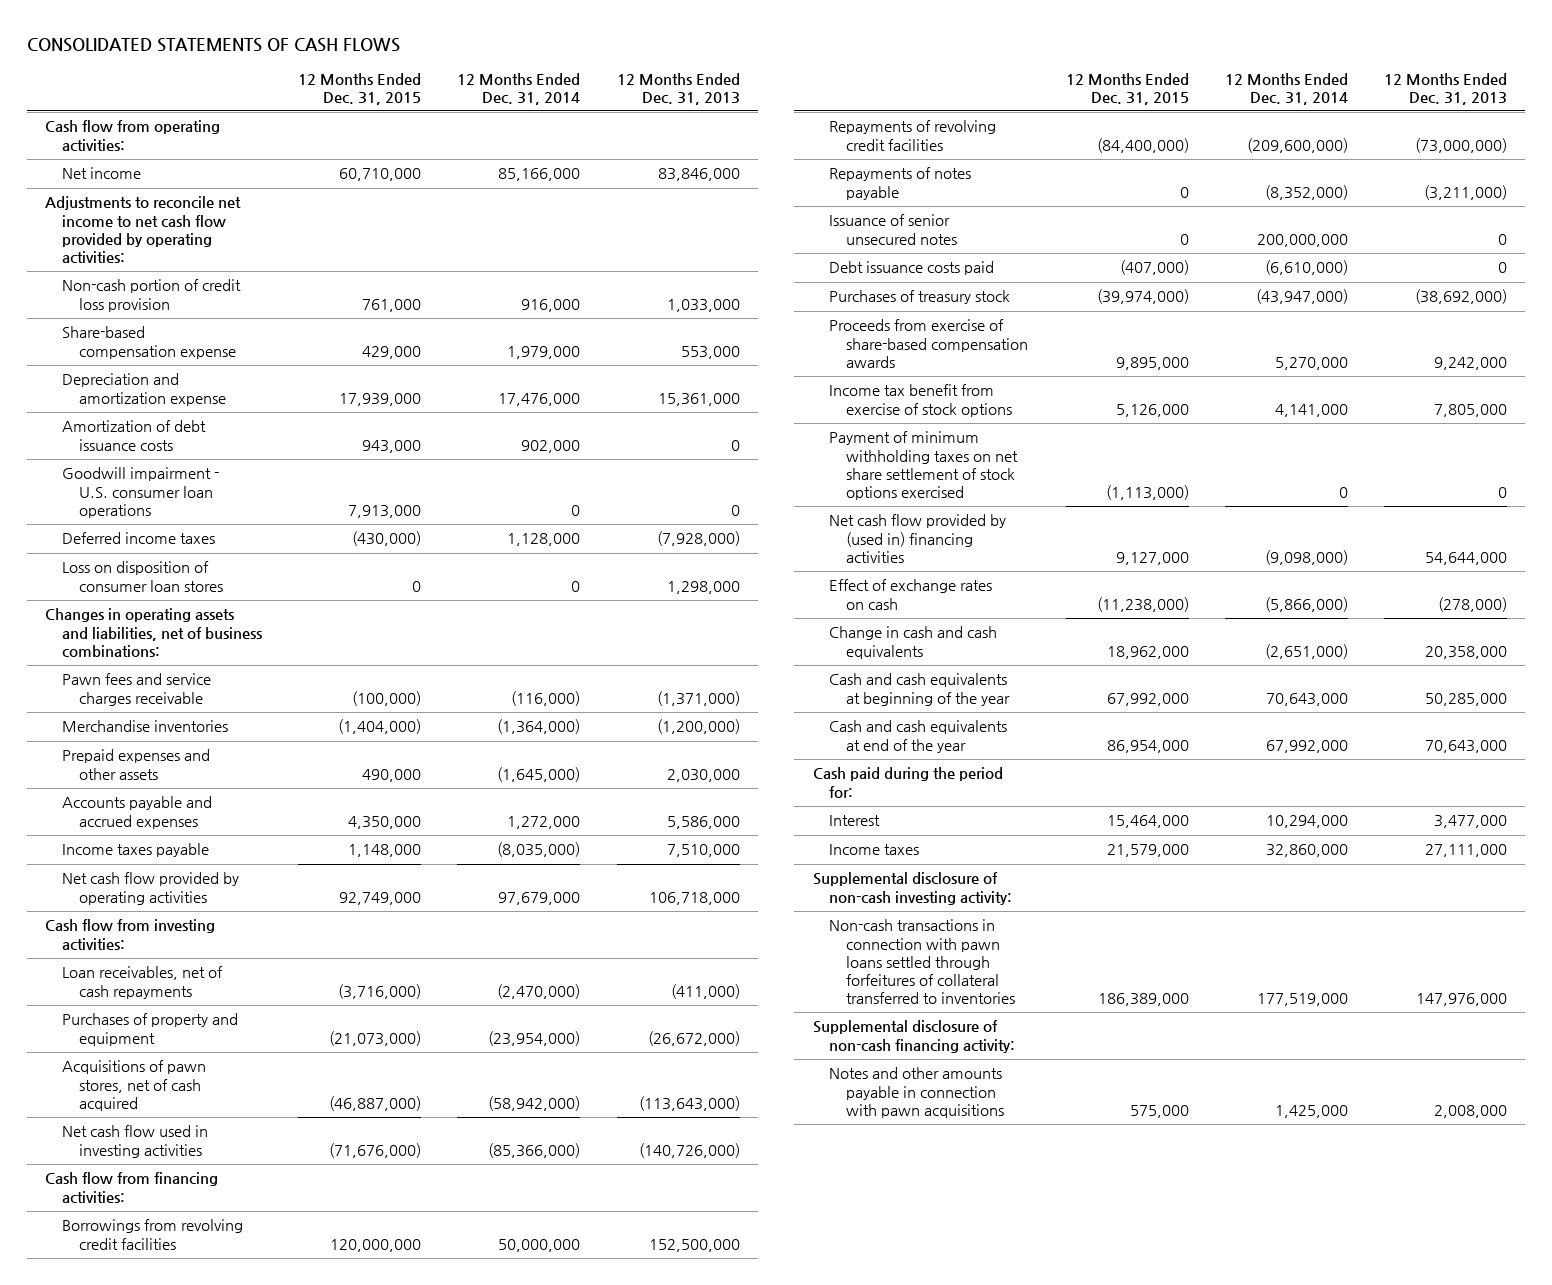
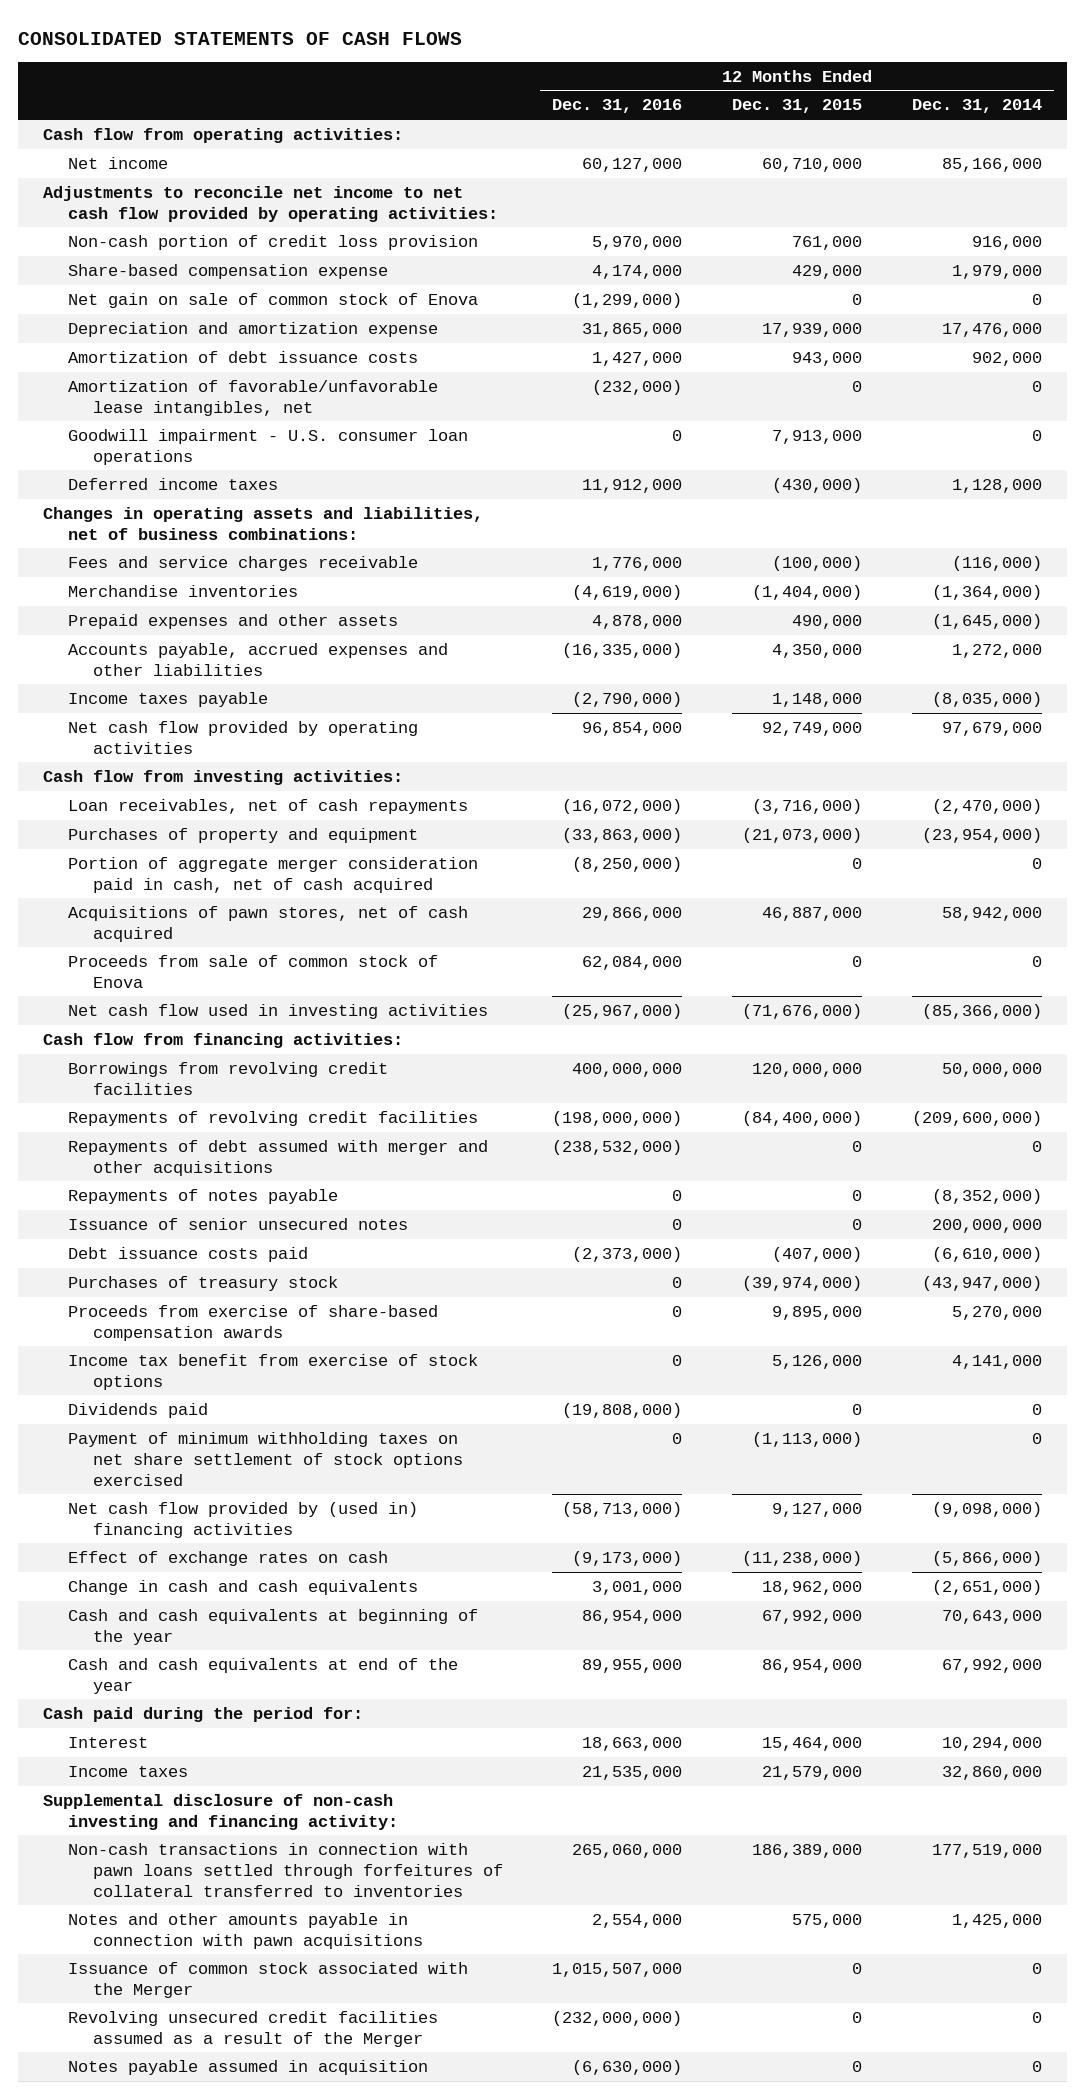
- | 12 Months Ended Dec. 31, 2015 | 12 Months Ended Dec. 31, 2014 | 12 Months Ended Dec. 31, 2013
+ | 12 Months Ended Dec. 31, 2016 | 12 Months Ended Dec. 31, 2015 | 12 Months Ended Dec. 31, 2014
+ Net gain on sale of common stock of Enova | (1,299,000) | 0 | 0
+ Amortization of favorable/unfavorable lease intangibles, net | (232,000) | 0 | 0
- Loss on disposition of consumer loan stores | 0 | 0 | 1,298,000
- Pawn fees and service charges receivable | (100,000) | (116,000) | (1,371,000)
+ Fees and service charges receivable | 1,776,000 | (100,000) | (116,000)
- Accounts payable and accrued expenses | 4,350,000 | 1,272,000 | 5,586,000
+ Accounts payable, accrued expenses and other liabilities | (16,335,000) | 4,350,000 | 1,272,000
- Acquisitions of pawn stores, net of cash acquired | (46,887,000) | (58,942,000) | (113,643,000)
+ Portion of aggregate merger consideration paid in cash, net of cash acquired | (8,250,000) | 0 | 0
+ Acquisitions of pawn stores, net of cash acquired | 29,866,000 | 46,887,000 | 58,942,000
+ Proceeds from sale of common stock of Enova | 62,084,000 | 0 | 0
+ Repayments of debt assumed with merger and other acquisitions | (238,532,000) | 0 | 0
+ Dividends paid | (19,808,000) | 0 | 0
- Supplemental disclosure of non-cash investing activity:
+ Supplemental disclosure of non-cash investing and financing activity:
- Supplemental disclosure of non-cash financing activity:
+ Issuance of common stock associated with the Merger | 1,015,507,000 | 0 | 0
+ Revolving unsecured credit facilities assumed as a result of the Merger | (232,000,000) | 0 | 0
+ Notes payable assumed in acquisition | (6,630,000) | 0 | 0

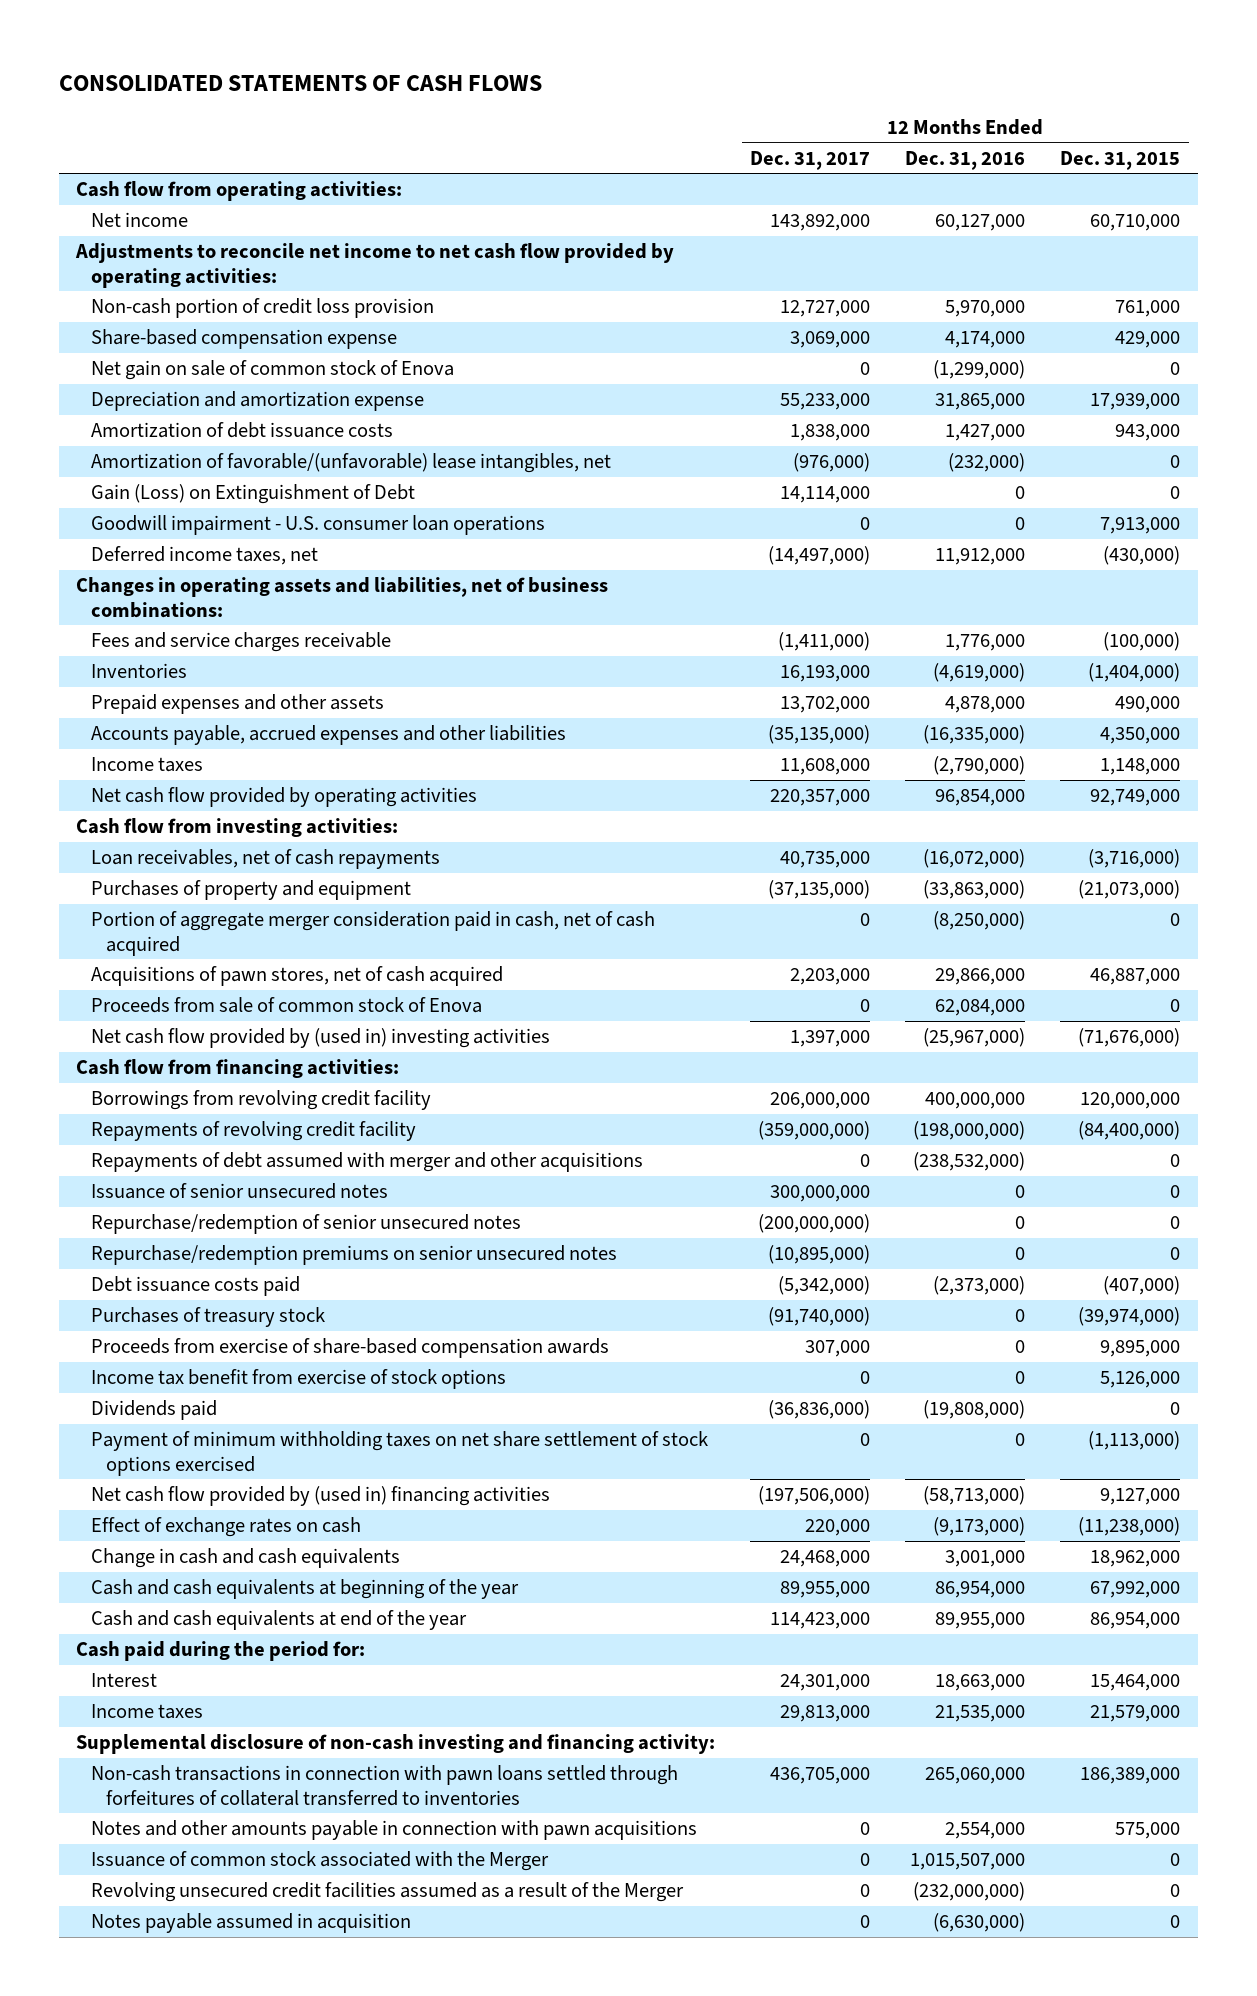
- | 12 Months Ended Dec. 31, 2016 | 12 Months Ended Dec. 31, 2015 | 12 Months Ended Dec. 31, 2014
+ | 12 Months Ended Dec. 31, 2017 | 12 Months Ended Dec. 31, 2016 | 12 Months Ended Dec. 31, 2015
- Amortization of favorable/unfavorable lease intangibles, net | (232,000) | 0 | 0
+ Amortization of favorable/(unfavorable) lease intangibles, net | (976,000) | (232,000) | 0
+ Gain (Loss) on Extinguishment of Debt | 14,114,000 | 0 | 0
- Deferred income taxes | 11,912,000 | (430,000) | 1,128,000
+ Deferred income taxes, net | (14,497,000) | 11,912,000 | (430,000)
- Merchandise inventories | (4,619,000) | (1,404,000) | (1,364,000)
+ Inventories | 16,193,000 | (4,619,000) | (1,404,000)
- Income taxes payable | (2,790,000) | 1,148,000 | (8,035,000)
+ Income taxes | 11,608,000 | (2,790,000) | 1,148,000
- Net cash flow used in investing activities | (25,967,000) | (71,676,000) | (85,366,000)
+ Net cash flow provided by (used in) investing activities | 1,397,000 | (25,967,000) | (71,676,000)
- Borrowings from revolving credit facilities | 400,000,000 | 120,000,000 | 50,000,000
- Repayments of revolving credit facilities | (198,000,000) | (84,400,000) | (209,600,000)
+ Borrowings from revolving credit facility | 206,000,000 | 400,000,000 | 120,000,000
+ Repayments of revolving credit facility | (359,000,000) | (198,000,000) | (84,400,000)
- Repayments of notes payable | 0 | 0 | (8,352,000)
+ Repurchase/redemption of senior unsecured notes | (200,000,000) | 0 | 0
+ Repurchase/redemption premiums on senior unsecured notes | (10,895,000) | 0 | 0

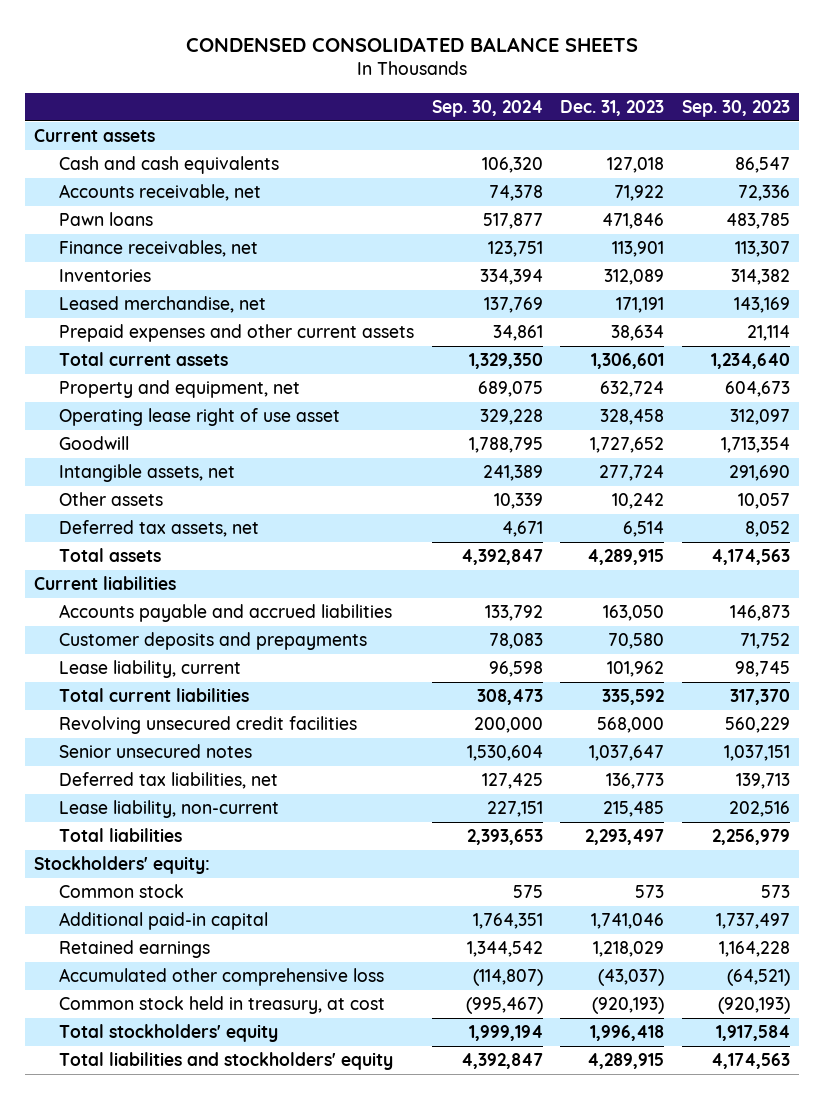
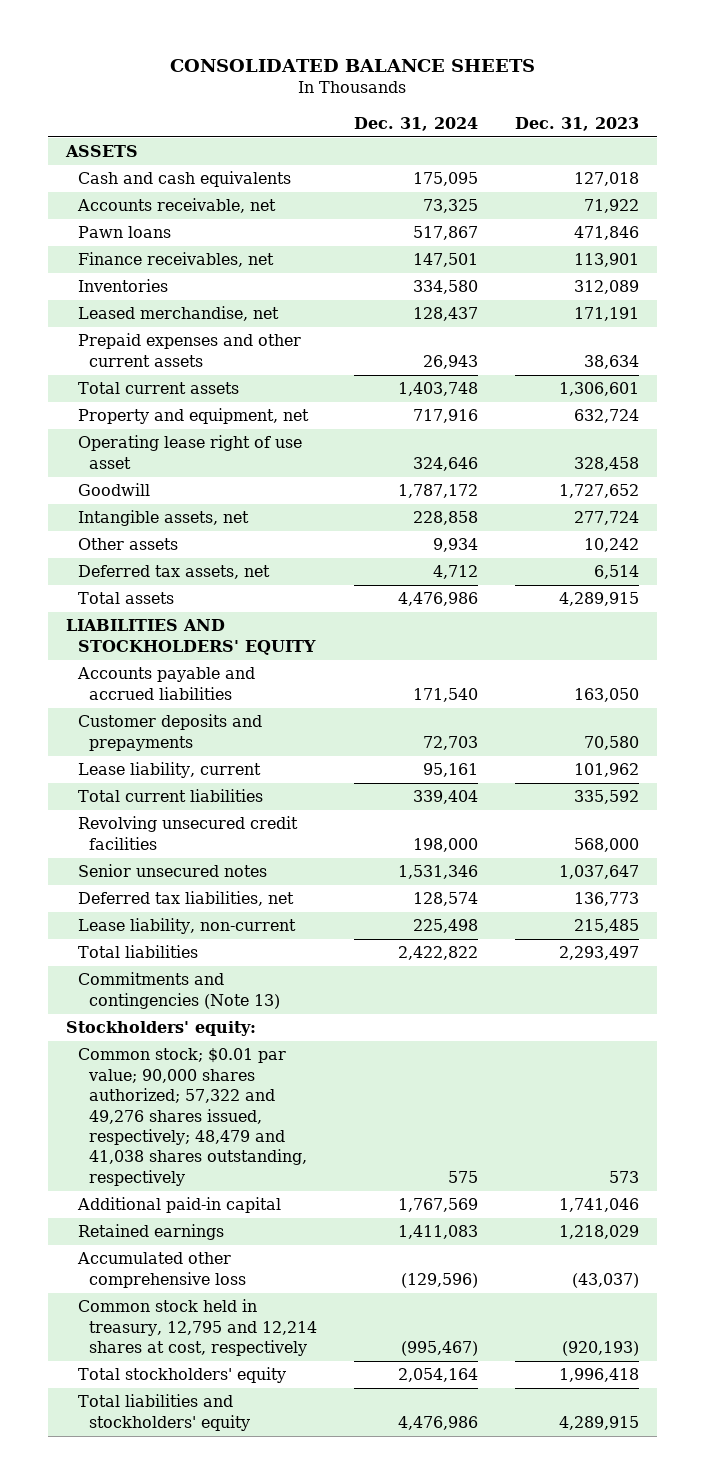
- CONDENSED CONSOLIDATED BALANCE SHEETS
+ CONSOLIDATED BALANCE SHEETS
- | Sep. 30, 2024 | Dec. 31, 2023 | Sep. 30, 2023
+ | Dec. 31, 2024 | Dec. 31, 2023
- Current assets
+ ASSETS
- Current liabilities
+ LIABILITIES AND STOCKHOLDERS' EQUITY
+ Commitments and contingencies (Note 13)
- Common stock | 575 | 573 | 573
+ Common stock; $0.01 par value; 90,000 shares authorized; 57,322 and 49,276 shares issued, respectively; 48,479 and 41,038 shares outstanding, respectively | 575 | 573
- Common stock held in treasury, at cost | (995,467) | (920,193) | (920,193)
+ Common stock held in treasury, 12,795 and 12,214 shares at cost, respectively | (995,467) | (920,193)

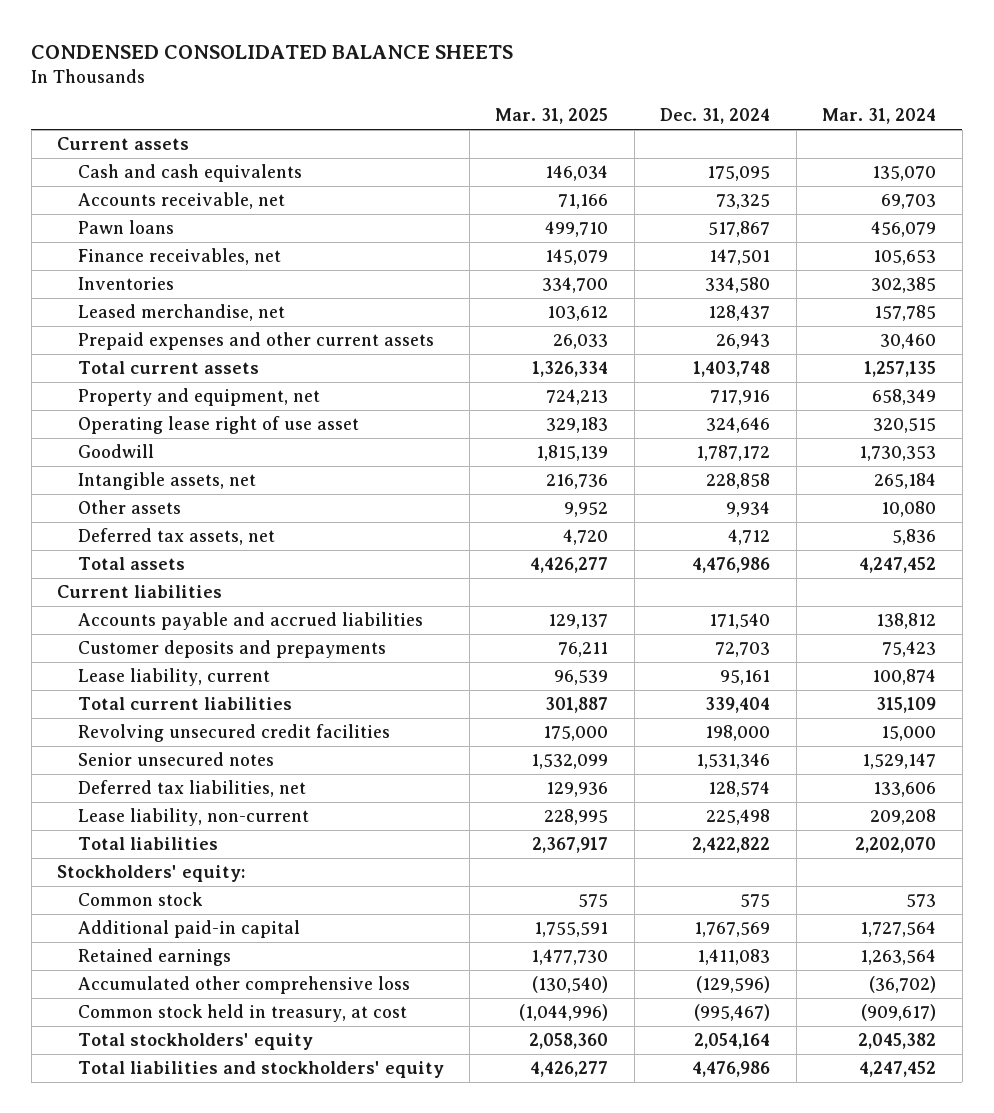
- CONSOLIDATED BALANCE SHEETS
+ CONDENSED CONSOLIDATED BALANCE SHEETS
- | Dec. 31, 2024 | Dec. 31, 2023
+ | Mar. 31, 2025 | Dec. 31, 2024 | Mar. 31, 2024
- ASSETS
+ Current assets
- LIABILITIES AND STOCKHOLDERS' EQUITY
+ Current liabilities
- Commitments and contingencies (Note 13)
- Common stock; $0.01 par value; 90,000 shares authorized; 57,322 and 49,276 shares issued, respectively; 48,479 and 41,038 shares outstanding, respectively | 575 | 573
+ Common stock | 575 | 575 | 573
- Common stock held in treasury, 12,795 and 12,214 shares at cost, respectively | (995,467) | (920,193)
+ Common stock held in treasury, at cost | (1,044,996) | (995,467) | (909,617)

